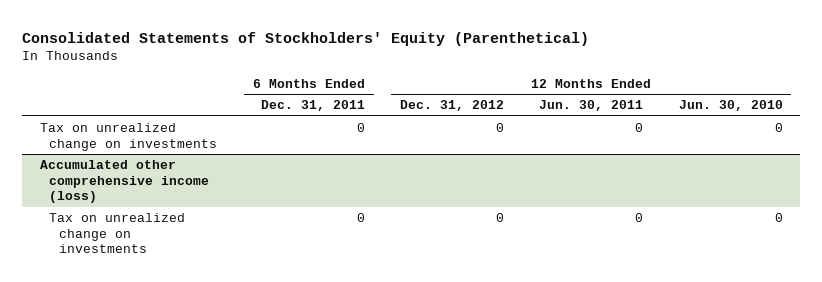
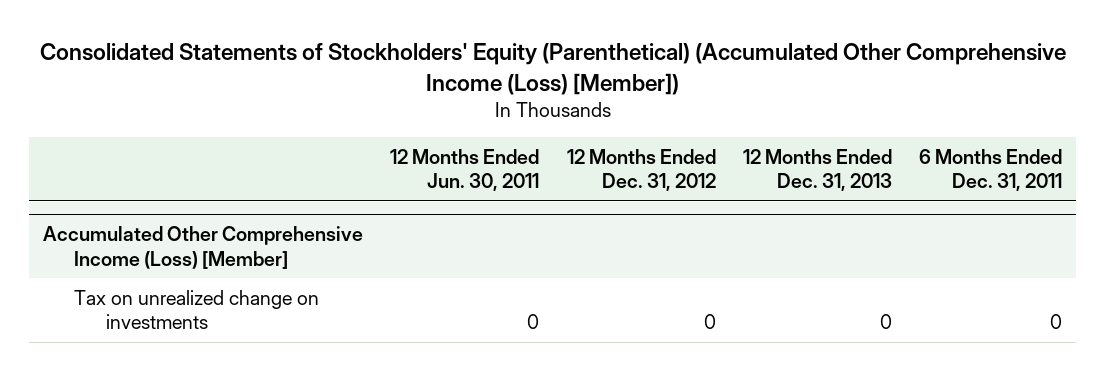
- Consolidated Statements of Stockholders' Equity (Parenthetical)
+ Consolidated Statements of Stockholders' Equity (Parenthetical) (Accumulated Other Comprehensive Income (Loss) [Member])
- | 6 Months Ended Dec. 31, 2011 | 12 Months Ended Dec. 31, 2012 | 12 Months Ended Jun. 30, 2011 | 12 Months Ended Jun. 30, 2010
+ | 12 Months Ended Jun. 30, 2011 | 12 Months Ended Dec. 31, 2012 | 12 Months Ended Dec. 31, 2013 | 6 Months Ended Dec. 31, 2011
- Tax on unrealized change on investments | 0 | 0 | 0 | 0
- Accumulated other comprehensive income (loss)
+ Accumulated Other Comprehensive Income (Loss) [Member]

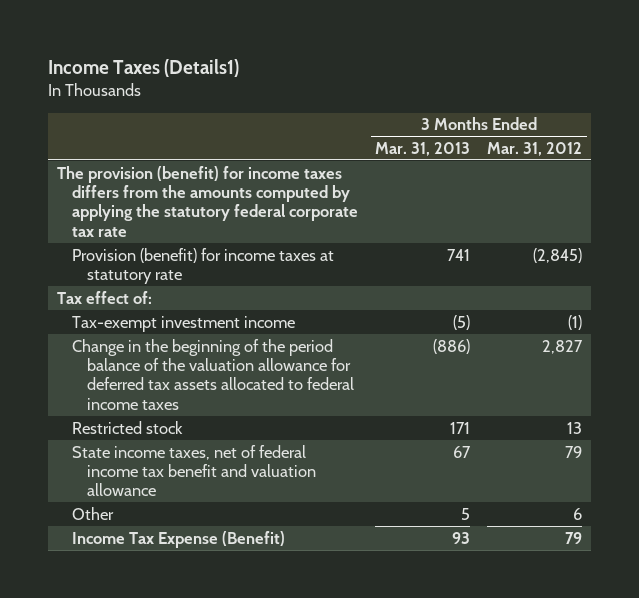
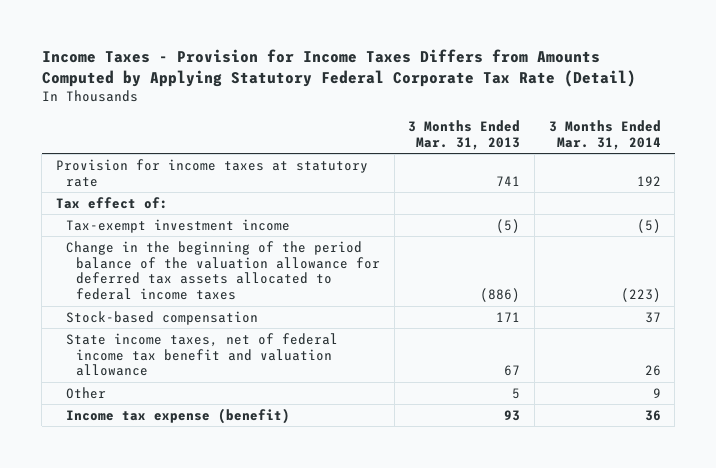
- Income Taxes (Details1)
+ Income Taxes - Provision for Income Taxes Differs from Amounts Computed by Applying Statutory Federal Corporate Tax Rate (Detail)
- | 3 Months Ended Mar. 31, 2013 | 3 Months Ended Mar. 31, 2012
+ | 3 Months Ended Mar. 31, 2013 | 3 Months Ended Mar. 31, 2014
- The provision (benefit) for income taxes differs from the amounts computed by applying the statutory federal corporate tax rate
- Provision (benefit) for income taxes at statutory rate | 741 | (2,845)
+ Provision for income taxes at statutory rate | 741 | 192
- Restricted stock | 171 | 13
+ Stock-based compensation | 171 | 37
- Income Tax Expense (Benefit) | 93 | 79
+ Income tax expense (benefit) | 93 | 36

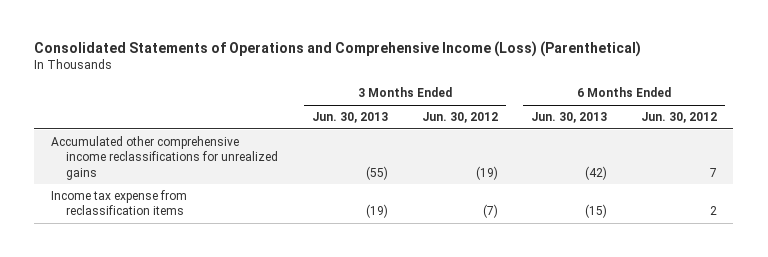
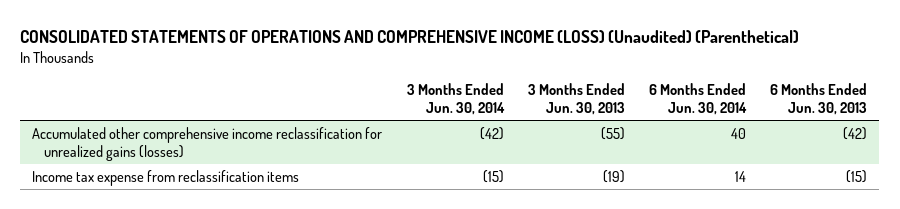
- Consolidated Statements of Operations and Comprehensive Income (Loss) (Parenthetical)
+ CONSOLIDATED STATEMENTS OF OPERATIONS AND COMPREHENSIVE INCOME (LOSS) (Unaudited) (Parenthetical)
- | 3 Months Ended Jun. 30, 2013 | 3 Months Ended Jun. 30, 2012 | 6 Months Ended Jun. 30, 2013 | 6 Months Ended Jun. 30, 2012
+ | 3 Months Ended Jun. 30, 2014 | 3 Months Ended Jun. 30, 2013 | 6 Months Ended Jun. 30, 2014 | 6 Months Ended Jun. 30, 2013
- Accumulated other comprehensive income reclassifications for unrealized gains | (55) | (19) | (42) | 7
+ Accumulated other comprehensive income reclassification for unrealized gains (losses) | (42) | (55) | 40 | (42)

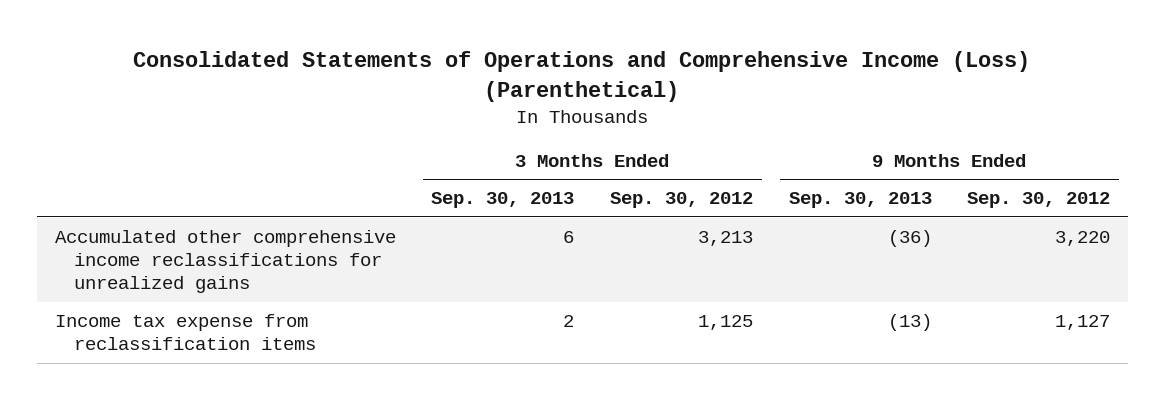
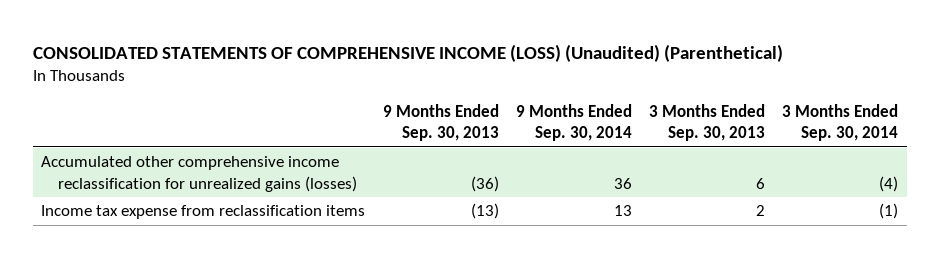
- Consolidated Statements of Operations and Comprehensive Income (Loss) (Parenthetical)
+ CONSOLIDATED STATEMENTS OF COMPREHENSIVE INCOME (LOSS) (Unaudited) (Parenthetical)
- | 3 Months Ended Sep. 30, 2013 | 3 Months Ended Sep. 30, 2012 | 9 Months Ended Sep. 30, 2013 | 9 Months Ended Sep. 30, 2012
+ | 9 Months Ended Sep. 30, 2013 | 9 Months Ended Sep. 30, 2014 | 3 Months Ended Sep. 30, 2013 | 3 Months Ended Sep. 30, 2014
- Accumulated other comprehensive income reclassifications for unrealized gains | 6 | 3,213 | (36) | 3,220
+ Accumulated other comprehensive income reclassification for unrealized gains (losses) | (36) | 36 | 6 | (4)

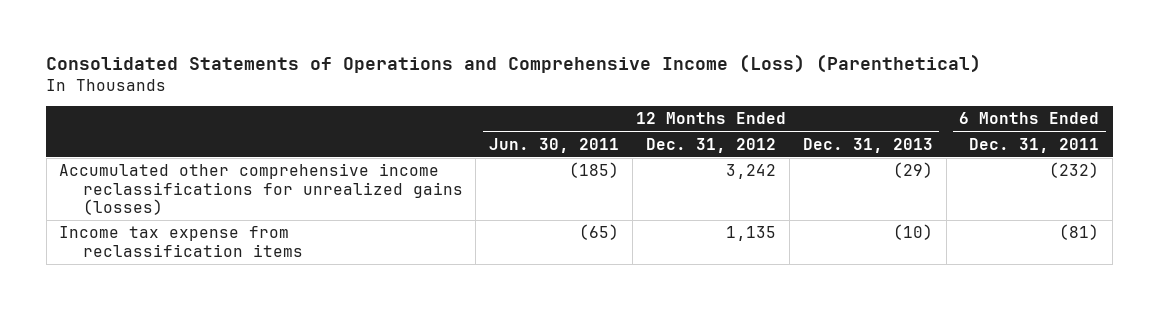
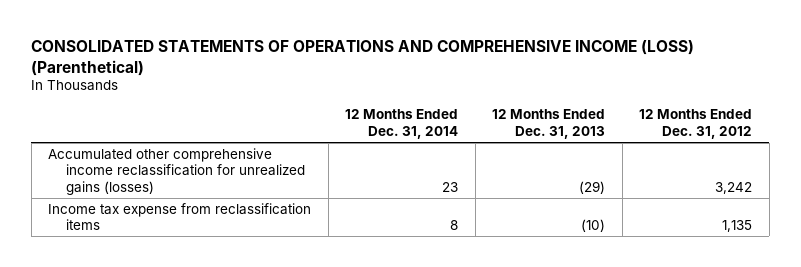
- Consolidated Statements of Operations and Comprehensive Income (Loss) (Parenthetical)
+ CONSOLIDATED STATEMENTS OF OPERATIONS AND COMPREHENSIVE INCOME (LOSS) (Parenthetical)
- | 12 Months Ended Jun. 30, 2011 | 12 Months Ended Dec. 31, 2012 | 12 Months Ended Dec. 31, 2013 | 6 Months Ended Dec. 31, 2011
+ | 12 Months Ended Dec. 31, 2014 | 12 Months Ended Dec. 31, 2013 | 12 Months Ended Dec. 31, 2012
- Accumulated other comprehensive income reclassifications for unrealized gains (losses) | (185) | 3,242 | (29) | (232)
+ Accumulated other comprehensive income reclassification for unrealized gains (losses) | 23 | (29) | 3,242

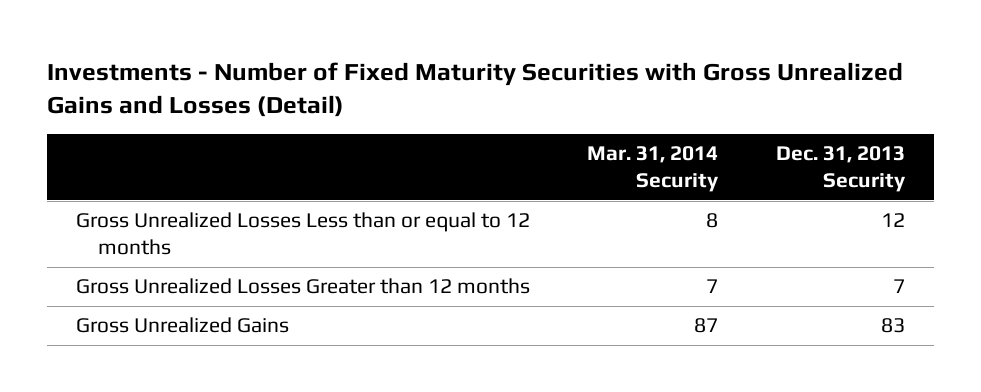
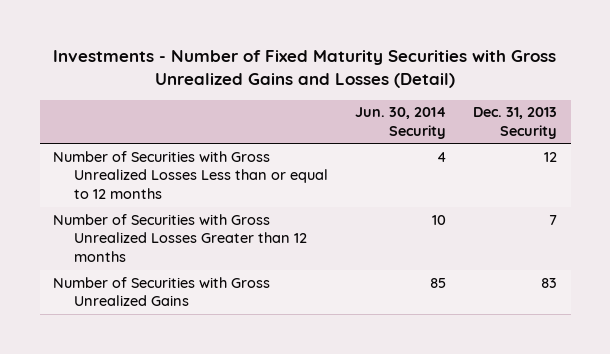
- | Mar. 31, 2014 Security | Dec. 31, 2013 Security
+ | Jun. 30, 2014 Security | Dec. 31, 2013 Security
- Gross Unrealized Losses Less than or equal to 12 months | 8 | 12
- Gross Unrealized Losses Greater than 12 months | 7 | 7
- Gross Unrealized Gains | 87 | 83
+ Number of Securities with Gross Unrealized Losses Less than or equal to 12 months | 4 | 12
+ Number of Securities with Gross Unrealized Losses Greater than 12 months | 10 | 7
+ Number of Securities with Gross Unrealized Gains | 85 | 83

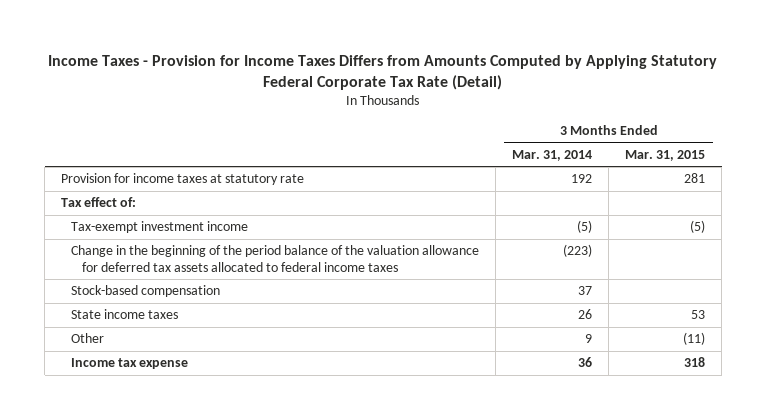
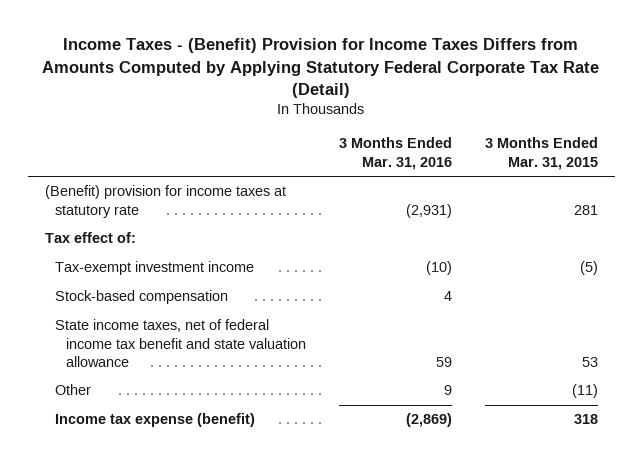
- Income Taxes - Provision for Income Taxes Differs from Amounts Computed by Applying Statutory Federal Corporate Tax Rate (Detail)
+ Income Taxes - (Benefit) Provision for Income Taxes Differs from Amounts Computed by Applying Statutory Federal Corporate Tax Rate (Detail)
- | 3 Months Ended Mar. 31, 2014 | 3 Months Ended Mar. 31, 2015
+ | 3 Months Ended Mar. 31, 2016 | 3 Months Ended Mar. 31, 2015
- Provision for income taxes at statutory rate | 192 | 281
+ (Benefit) provision for income taxes at statutory rate | (2,931) | 281
- Change in the beginning of the period balance of the valuation allowance for deferred tax assets allocated to federal income taxes | (223) |
- State income taxes | 26 | 53
+ State income taxes, net of federal income tax benefit and state valuation allowance | 59 | 53
- Income tax expense | 36 | 318
+ Income tax expense (benefit) | (2,869) | 318

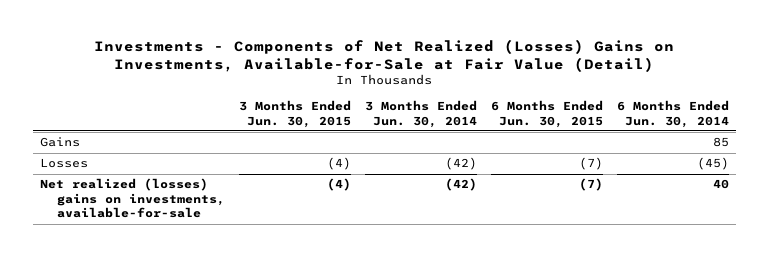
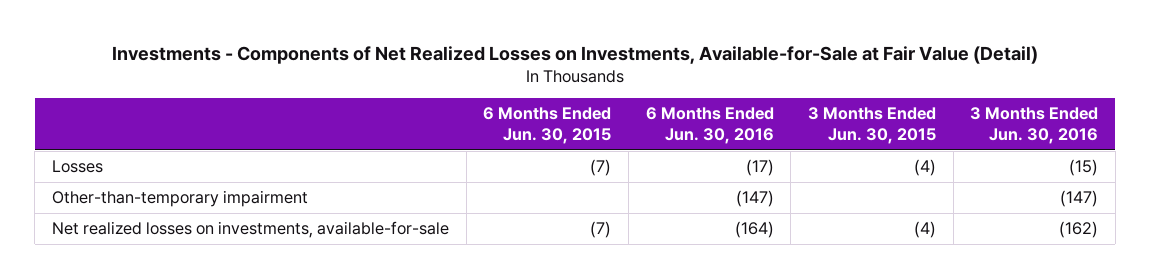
- Investments - Components of Net Realized (Losses) Gains on Investments, Available-for-Sale at Fair Value (Detail)
+ Investments - Components of Net Realized Losses on Investments, Available-for-Sale at Fair Value (Detail)
- | 3 Months Ended Jun. 30, 2015 | 3 Months Ended Jun. 30, 2014 | 6 Months Ended Jun. 30, 2015 | 6 Months Ended Jun. 30, 2014
+ | 6 Months Ended Jun. 30, 2015 | 6 Months Ended Jun. 30, 2016 | 3 Months Ended Jun. 30, 2015 | 3 Months Ended Jun. 30, 2016
- Gains | | | | 85
- Net realized (losses) gains on investments, available-for-sale | (4) | (42) | (7) | 40
+ Other-than-temporary impairment | | (147) | | (147)
+ Net realized losses on investments, available-for-sale | (7) | (164) | (4) | (162)

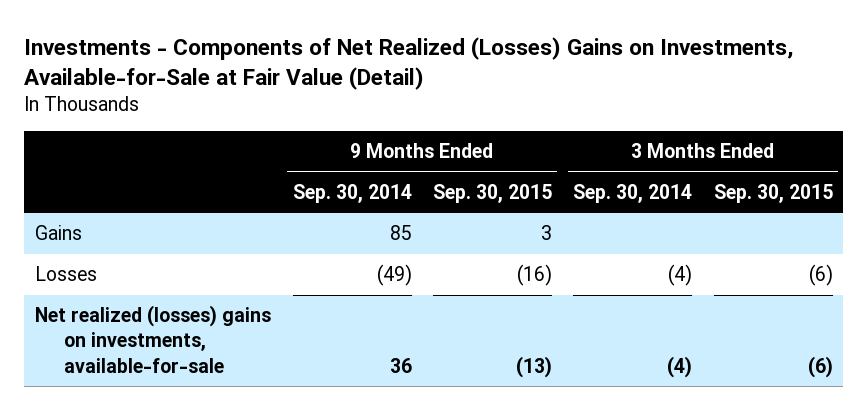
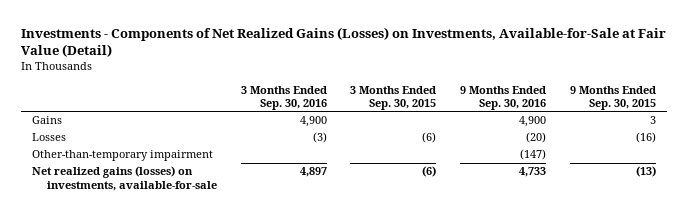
- Investments - Components of Net Realized (Losses) Gains on Investments, Available-for-Sale at Fair Value (Detail)
+ Investments - Components of Net Realized Gains (Losses) on Investments, Available-for-Sale at Fair Value (Detail)
- | 9 Months Ended Sep. 30, 2014 | 9 Months Ended Sep. 30, 2015 | 3 Months Ended Sep. 30, 2014 | 3 Months Ended Sep. 30, 2015
+ | 3 Months Ended Sep. 30, 2016 | 3 Months Ended Sep. 30, 2015 | 9 Months Ended Sep. 30, 2016 | 9 Months Ended Sep. 30, 2015
- Net realized (losses) gains on investments, available-for-sale | 36 | (13) | (4) | (6)
+ Other-than-temporary impairment | | | (147) |
+ Net realized gains (losses) on investments, available-for-sale | 4,897 | (6) | 4,733 | (13)

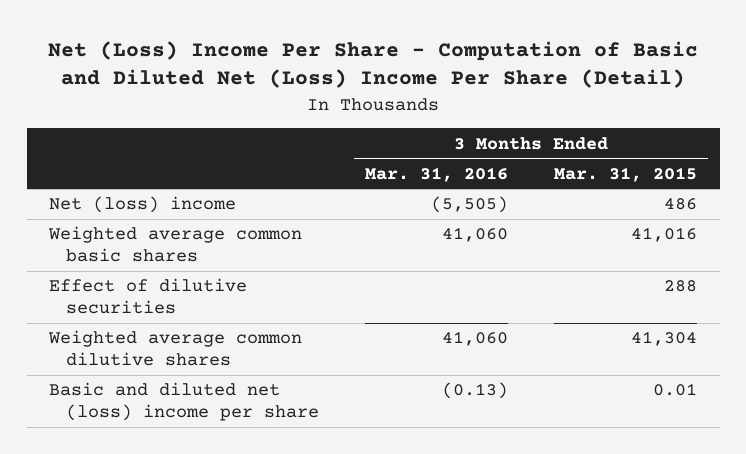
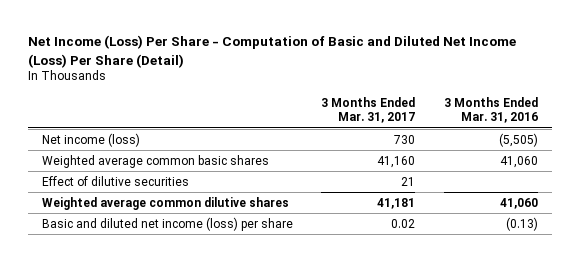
- Net (Loss) Income Per Share - Computation of Basic and Diluted Net (Loss) Income Per Share (Detail)
+ Net Income (Loss) Per Share - Computation of Basic and Diluted Net Income (Loss) Per Share (Detail)
- | 3 Months Ended Mar. 31, 2016 | 3 Months Ended Mar. 31, 2015
+ | 3 Months Ended Mar. 31, 2017 | 3 Months Ended Mar. 31, 2016
- Net (loss) income | (5,505) | 486
+ Net income (loss) | 730 | (5,505)
- Basic and diluted net (loss) income per share | (0.13) | 0.01
+ Basic and diluted net income (loss) per share | 0.02 | (0.13)

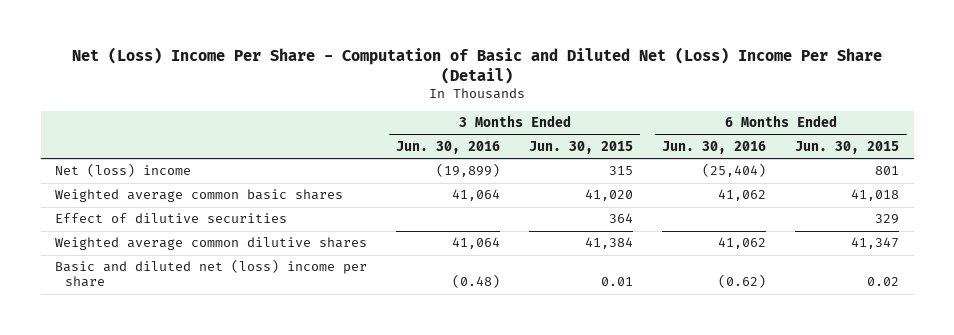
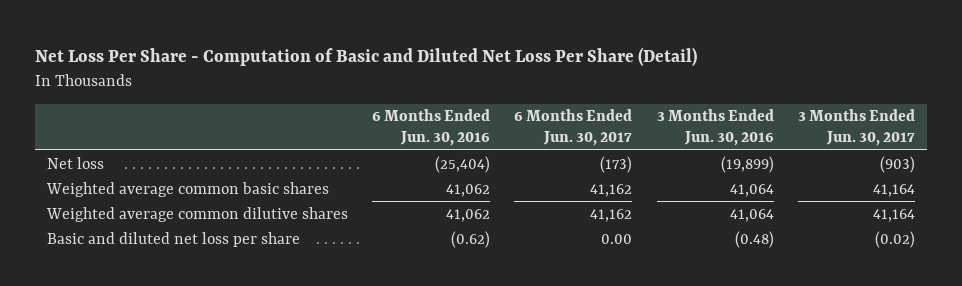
- Net (Loss) Income Per Share - Computation of Basic and Diluted Net (Loss) Income Per Share (Detail)
+ Net Loss Per Share - Computation of Basic and Diluted Net Loss Per Share (Detail)
- | 3 Months Ended Jun. 30, 2016 | 3 Months Ended Jun. 30, 2015 | 6 Months Ended Jun. 30, 2016 | 6 Months Ended Jun. 30, 2015
+ | 6 Months Ended Jun. 30, 2016 | 6 Months Ended Jun. 30, 2017 | 3 Months Ended Jun. 30, 2016 | 3 Months Ended Jun. 30, 2017
- Net (loss) income | (19,899) | 315 | (25,404) | 801
+ Net loss | (25,404) | (173) | (19,899) | (903)
- Effect of dilutive securities | | 364 | | 329
- Basic and diluted net (loss) income per share | (0.48) | 0.01 | (0.62) | 0.02
+ Basic and diluted net loss per share | (0.62) | 0.00 | (0.48) | (0.02)

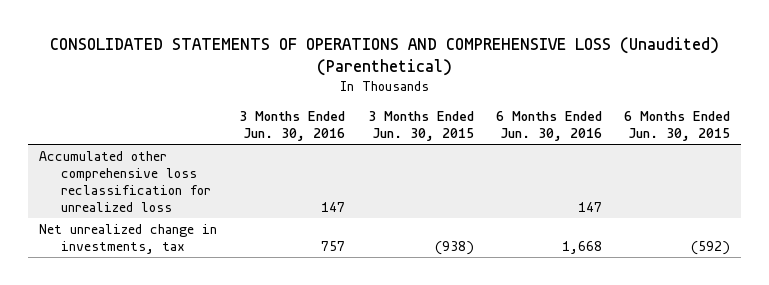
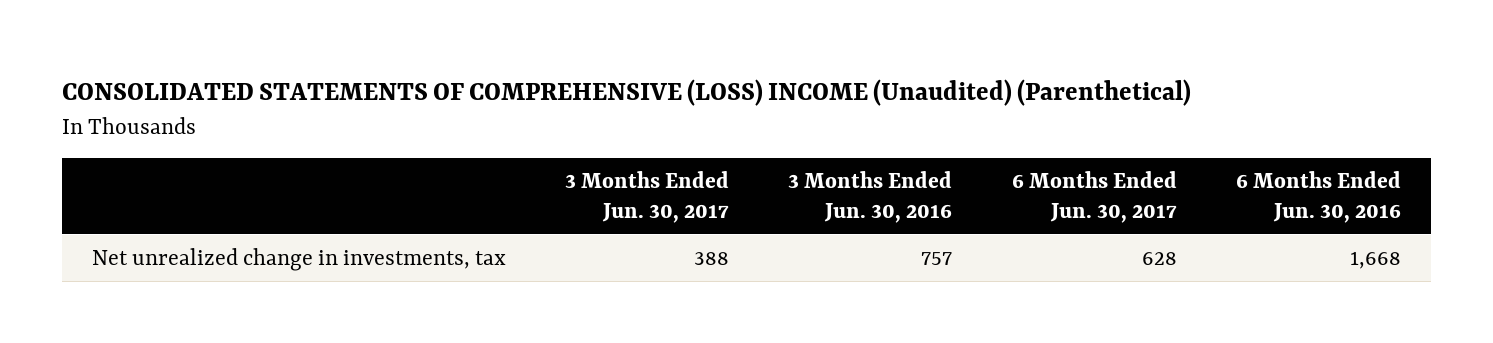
- CONSOLIDATED STATEMENTS OF OPERATIONS AND COMPREHENSIVE LOSS (Unaudited) (Parenthetical)
+ CONSOLIDATED STATEMENTS OF COMPREHENSIVE (LOSS) INCOME (Unaudited) (Parenthetical)
- | 3 Months Ended Jun. 30, 2016 | 3 Months Ended Jun. 30, 2015 | 6 Months Ended Jun. 30, 2016 | 6 Months Ended Jun. 30, 2015
+ | 3 Months Ended Jun. 30, 2017 | 3 Months Ended Jun. 30, 2016 | 6 Months Ended Jun. 30, 2017 | 6 Months Ended Jun. 30, 2016
- Accumulated other comprehensive loss reclassification for unrealized loss | 147 | | 147 |

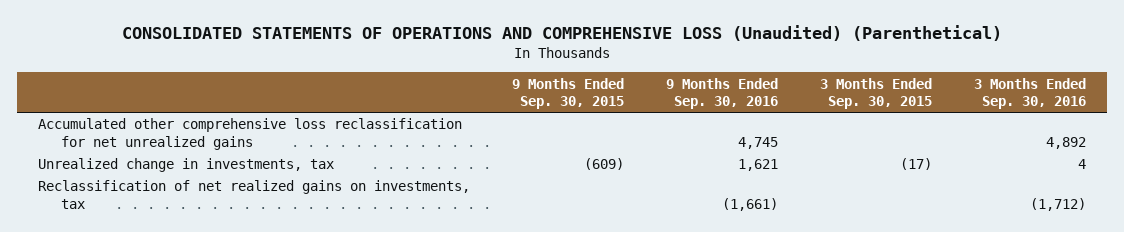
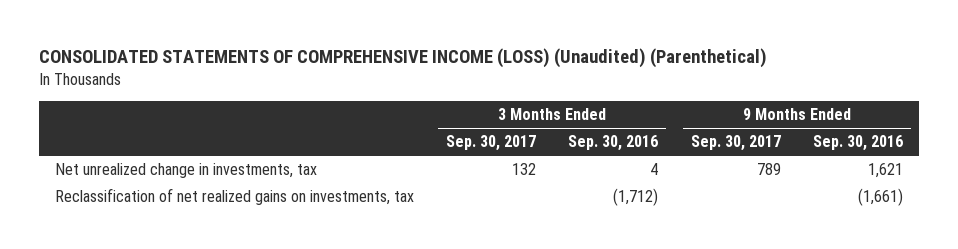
- CONSOLIDATED STATEMENTS OF OPERATIONS AND COMPREHENSIVE LOSS (Unaudited) (Parenthetical)
+ CONSOLIDATED STATEMENTS OF COMPREHENSIVE INCOME (LOSS) (Unaudited) (Parenthetical)
- | 9 Months Ended Sep. 30, 2015 | 9 Months Ended Sep. 30, 2016 | 3 Months Ended Sep. 30, 2015 | 3 Months Ended Sep. 30, 2016
+ | 3 Months Ended Sep. 30, 2017 | 3 Months Ended Sep. 30, 2016 | 9 Months Ended Sep. 30, 2017 | 9 Months Ended Sep. 30, 2016
- Accumulated other comprehensive loss reclassification for net unrealized gains | | 4,745 | | 4,892
- Unrealized change in investments, tax | (609) | 1,621 | (17) | 4
+ Net unrealized change in investments, tax | 132 | 4 | 789 | 1,621

